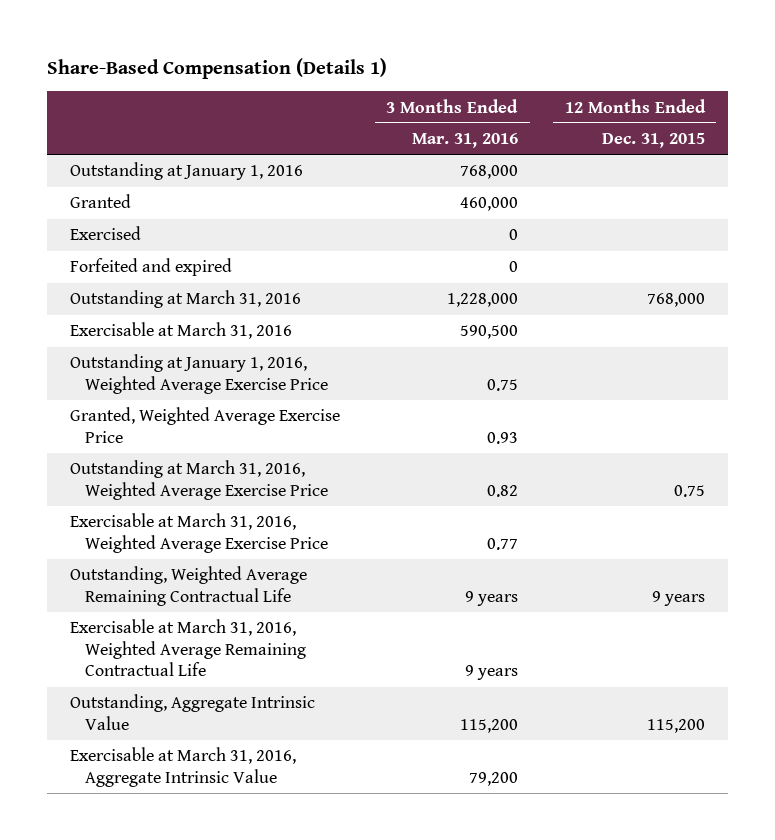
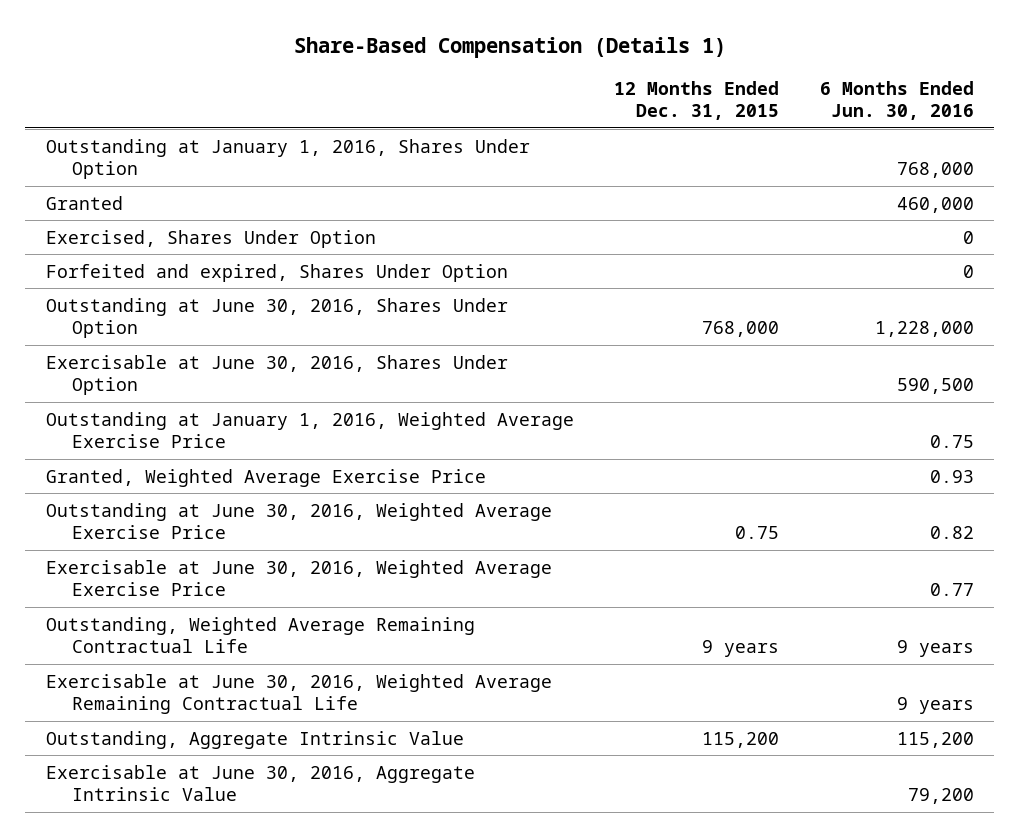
- | 3 Months Ended Mar. 31, 2016 | 12 Months Ended Dec. 31, 2015
+ | 12 Months Ended Dec. 31, 2015 | 6 Months Ended Jun. 30, 2016
- Outstanding at January 1, 2016 | 768,000 |
+ Outstanding at January 1, 2016, Shares Under Option | | 768,000
- Exercised | 0 |
- Forfeited and expired | 0 |
- Outstanding at March 31, 2016 | 1,228,000 | 768,000
- Exercisable at March 31, 2016 | 590,500 |
+ Exercised, Shares Under Option | | 0
+ Forfeited and expired, Shares Under Option | | 0
+ Outstanding at June 30, 2016, Shares Under Option | 768,000 | 1,228,000
+ Exercisable at June 30, 2016, Shares Under Option | | 590,500
- Outstanding at March 31, 2016, Weighted Average Exercise Price | 0.82 | 0.75
- Exercisable at March 31, 2016, Weighted Average Exercise Price | 0.77 |
+ Outstanding at June 30, 2016, Weighted Average Exercise Price | 0.75 | 0.82
+ Exercisable at June 30, 2016, Weighted Average Exercise Price | | 0.77
- Exercisable at March 31, 2016, Weighted Average Remaining Contractual Life | 9 years |
+ Exercisable at June 30, 2016, Weighted Average Remaining Contractual Life | | 9 years
- Exercisable at March 31, 2016, Aggregate Intrinsic Value | 79,200 |
+ Exercisable at June 30, 2016, Aggregate Intrinsic Value | | 79,200

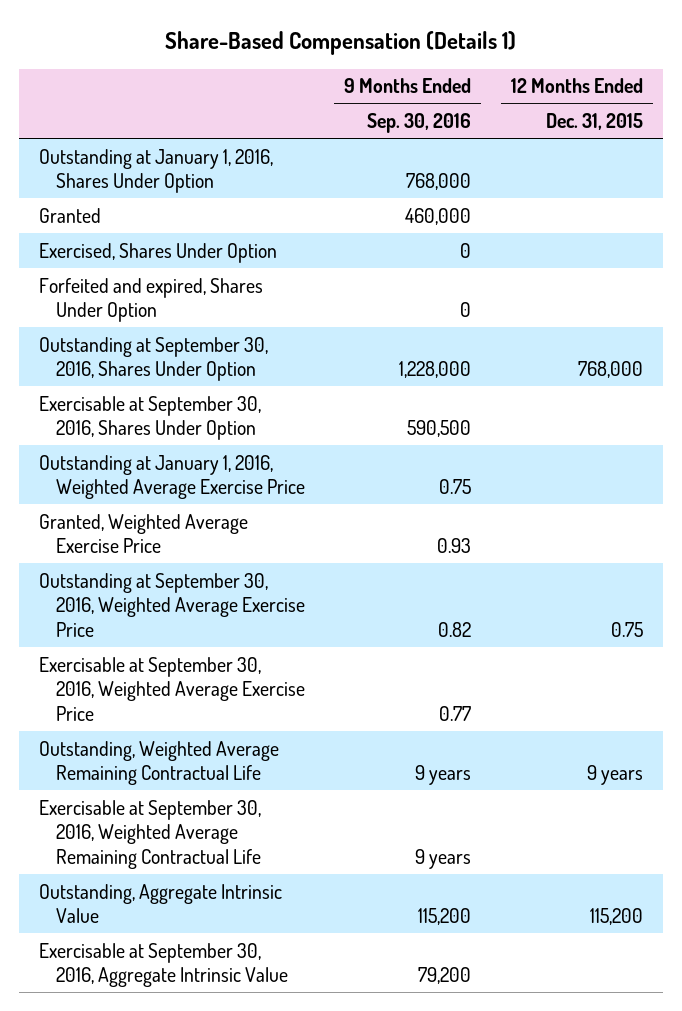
- | 12 Months Ended Dec. 31, 2015 | 6 Months Ended Jun. 30, 2016
+ | 9 Months Ended Sep. 30, 2016 | 12 Months Ended Dec. 31, 2015
- Outstanding at June 30, 2016, Shares Under Option | 768,000 | 1,228,000
- Exercisable at June 30, 2016, Shares Under Option | | 590,500
+ Outstanding at September 30, 2016, Shares Under Option | 1,228,000 | 768,000
+ Exercisable at September 30, 2016, Shares Under Option | 590,500 |
- Outstanding at June 30, 2016, Weighted Average Exercise Price | 0.75 | 0.82
- Exercisable at June 30, 2016, Weighted Average Exercise Price | | 0.77
+ Outstanding at September 30, 2016, Weighted Average Exercise Price | 0.82 | 0.75
+ Exercisable at September 30, 2016, Weighted Average Exercise Price | 0.77 |
- Exercisable at June 30, 2016, Weighted Average Remaining Contractual Life | | 9 years
+ Exercisable at September 30, 2016, Weighted Average Remaining Contractual Life | 9 years |
- Exercisable at June 30, 2016, Aggregate Intrinsic Value | | 79,200
+ Exercisable at September 30, 2016, Aggregate Intrinsic Value | 79,200 |

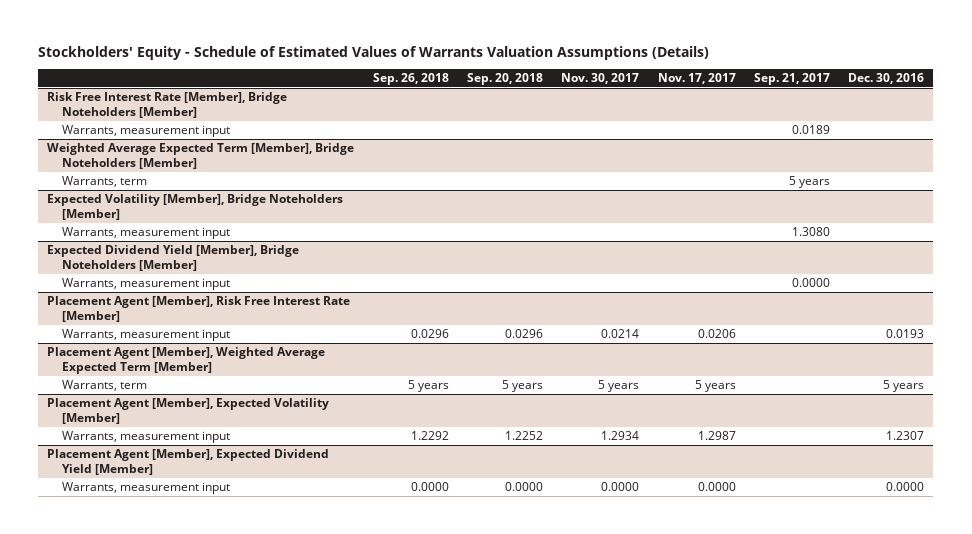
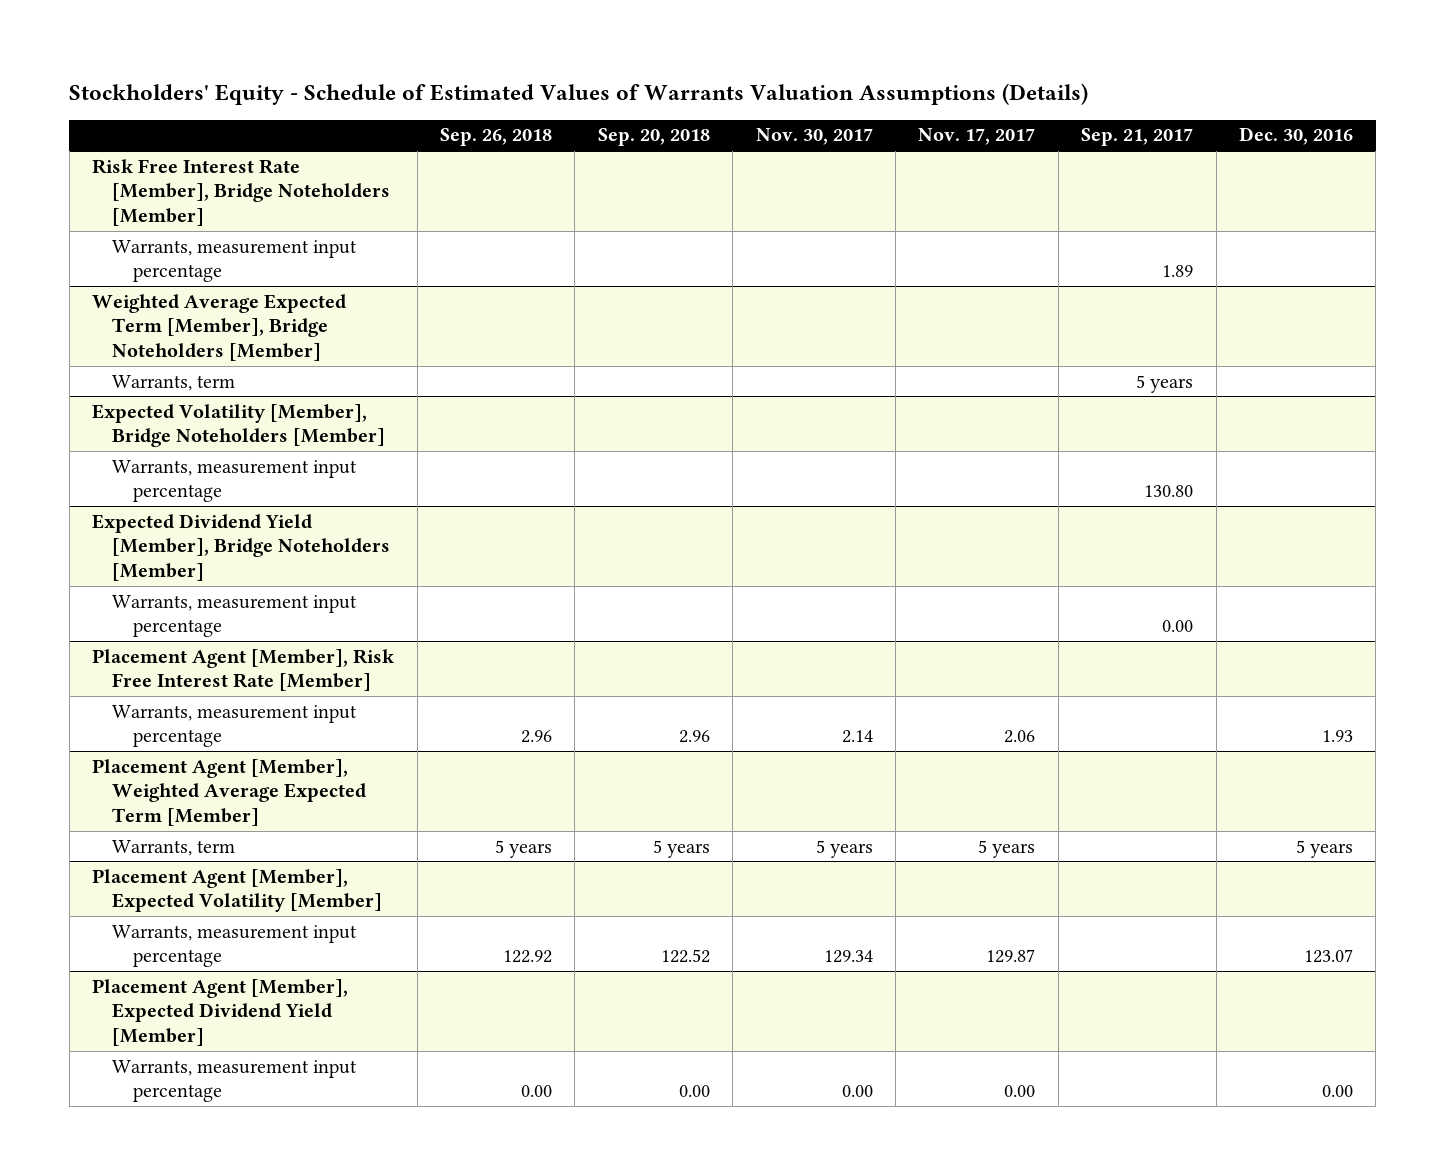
@ Risk Free Interest Rate [Member], Bridge Noteholders [Member]
- Warrants, measurement input | | | | | 0.0189 |
+ Warrants, measurement input percentage | | | | | 1.89 |
@ Expected Volatility [Member], Bridge Noteholders [Member]
- Warrants, measurement input | | | | | 1.3080 |
+ Warrants, measurement input percentage | | | | | 130.80 |
@ Expected Dividend Yield [Member], Bridge Noteholders [Member]
- Warrants, measurement input | | | | | 0.0000 |
+ Warrants, measurement input percentage | | | | | 0.00 |
@ Placement Agent [Member], Risk Free Interest Rate [Member]
- Warrants, measurement input | 0.0296 | 0.0296 | 0.0214 | 0.0206 | | 0.0193
+ Warrants, measurement input percentage | 2.96 | 2.96 | 2.14 | 2.06 | | 1.93
@ Placement Agent [Member], Expected Volatility [Member]
- Warrants, measurement input | 1.2292 | 1.2252 | 1.2934 | 1.2987 | | 1.2307
+ Warrants, measurement input percentage | 122.92 | 122.52 | 129.34 | 129.87 | | 123.07
@ Placement Agent [Member], Expected Dividend Yield [Member]
- Warrants, measurement input | 0.0000 | 0.0000 | 0.0000 | 0.0000 | | 0.0000
+ Warrants, measurement input percentage | 0.00 | 0.00 | 0.00 | 0.00 | | 0.00

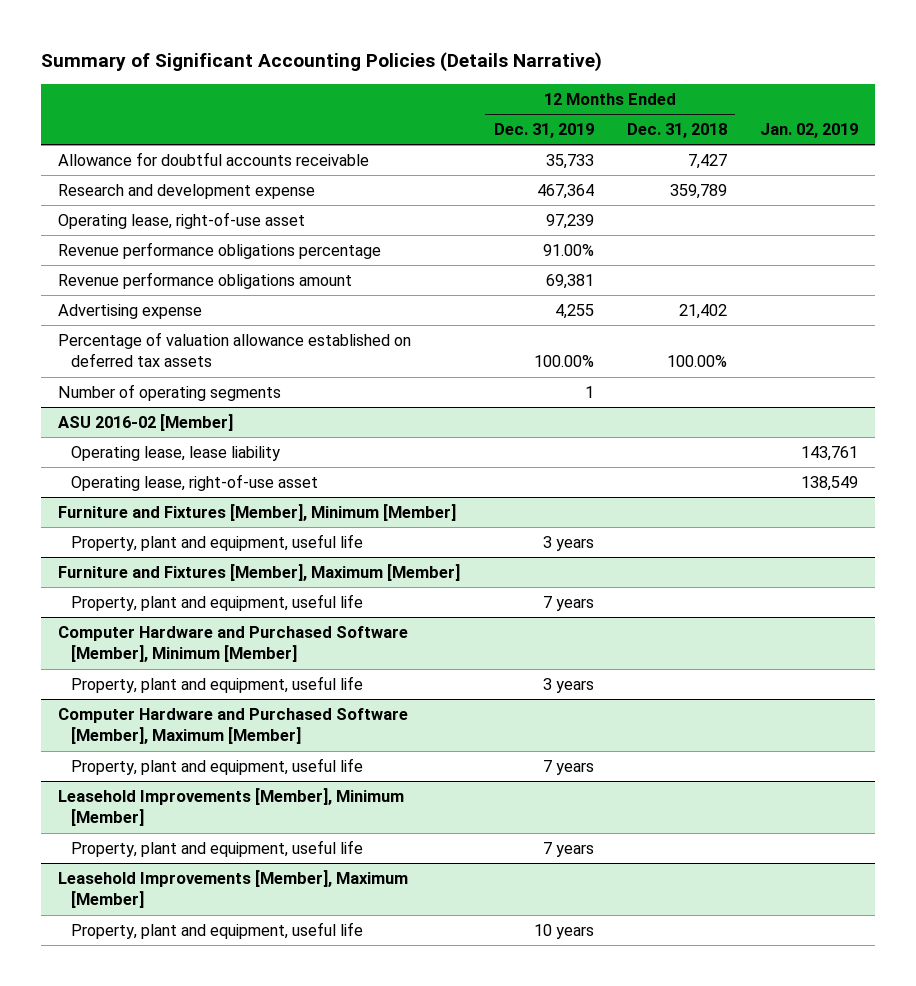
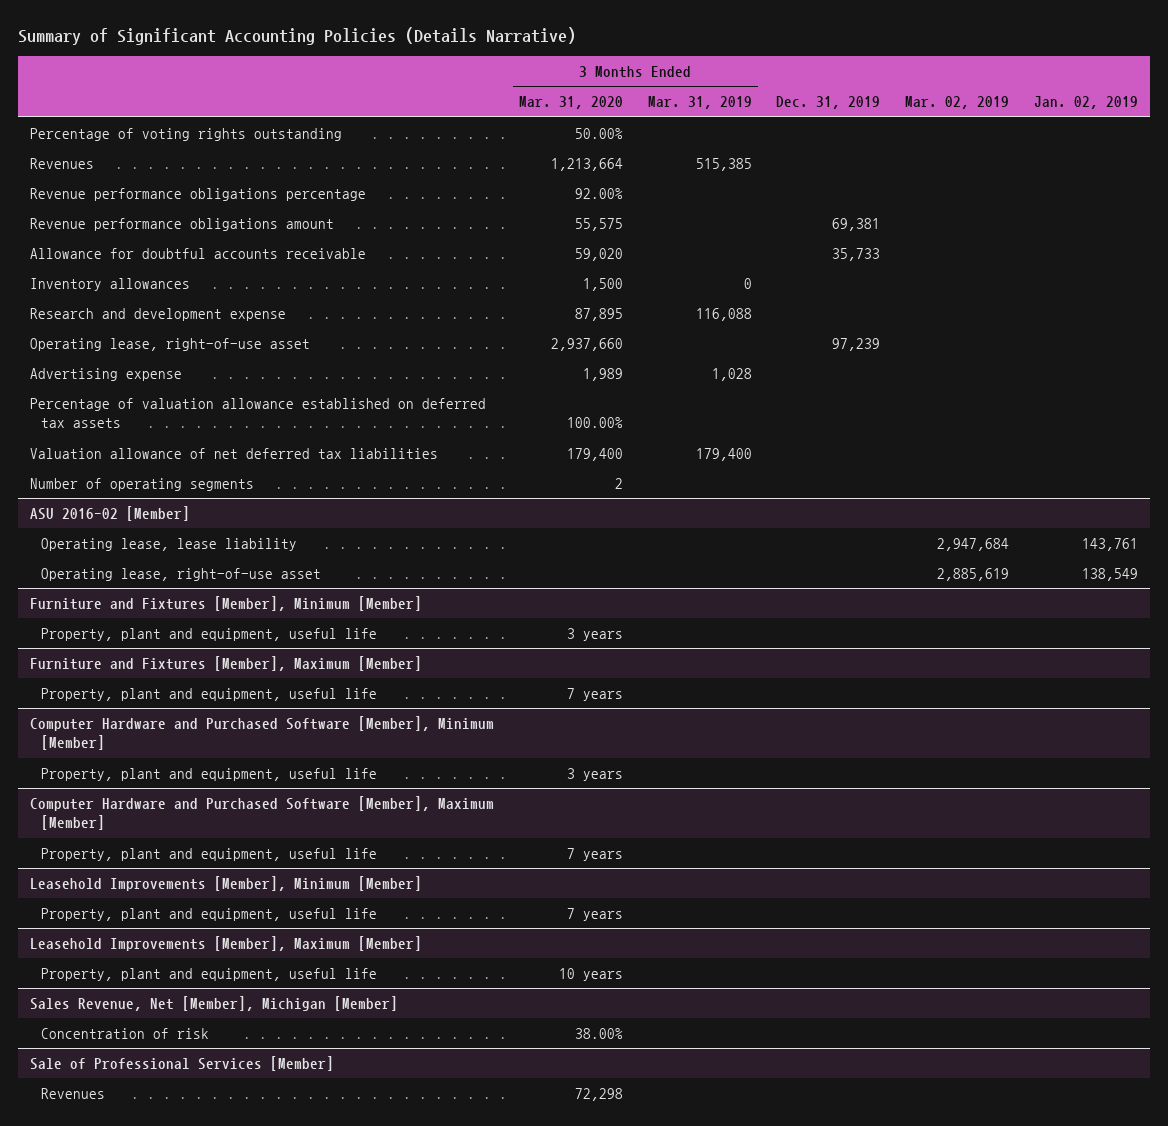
- | 12 Months Ended Dec. 31, 2019 | 12 Months Ended Dec. 31, 2018 | Jan. 02, 2019
+ | 3 Months Ended Mar. 31, 2020 | 3 Months Ended Mar. 31, 2019 | Dec. 31, 2019 | Mar. 02, 2019 | Jan. 02, 2019
+ Percentage of voting rights outstanding | 50.00% | | | |
+ Revenues | 1,213,664 | 515,385 | | |
moved up: Revenue performance obligations percentage | 92.00% | | | |
moved up: Revenue performance obligations amount | 55,575 | | 69,381 | |
+ Inventory allowances | 1,500 | 0 | | |
+ Valuation allowance of net deferred tax liabilities | 179,400 | 179,400 | | |
+ Sales Revenue, Net [Member], Michigan [Member]
+ Concentration of risk | 38.00% | | | |
+ Sale of Professional Services [Member]
+ Revenues | 72,298 | | | |

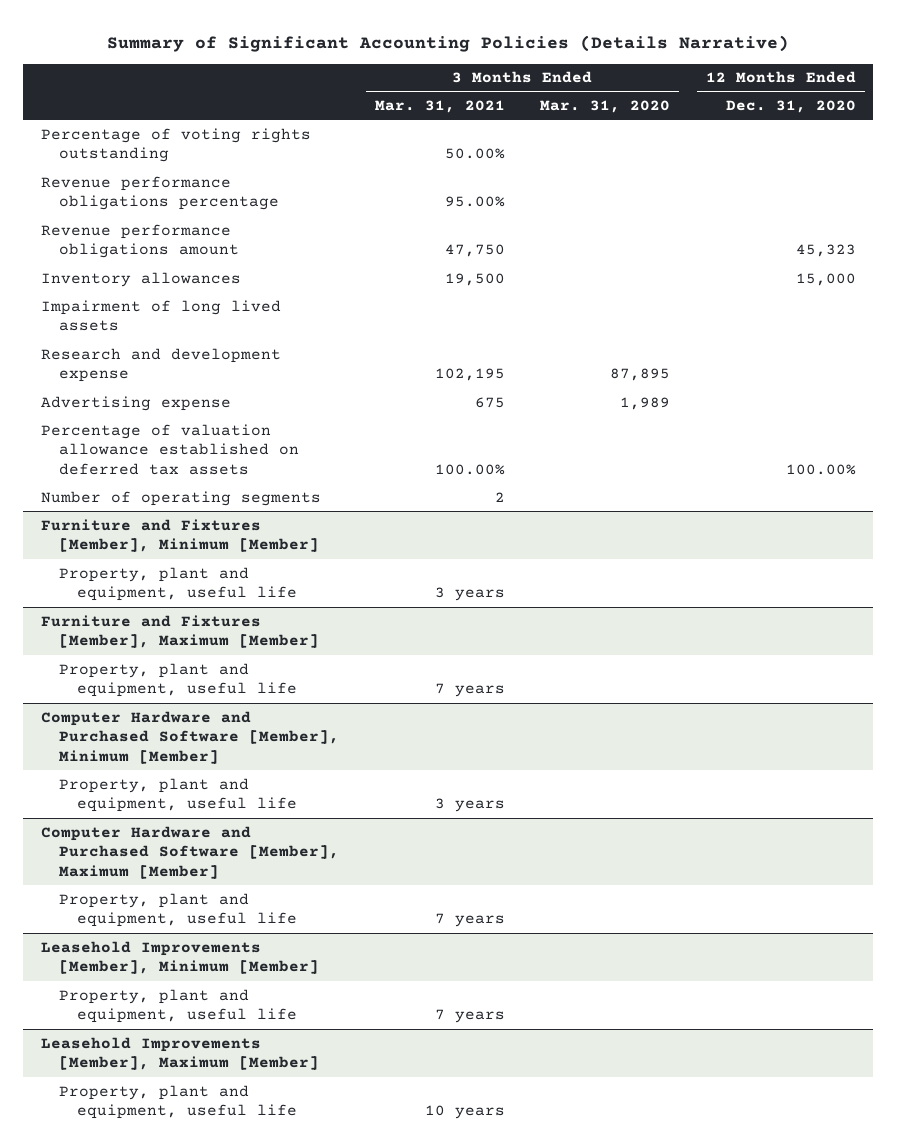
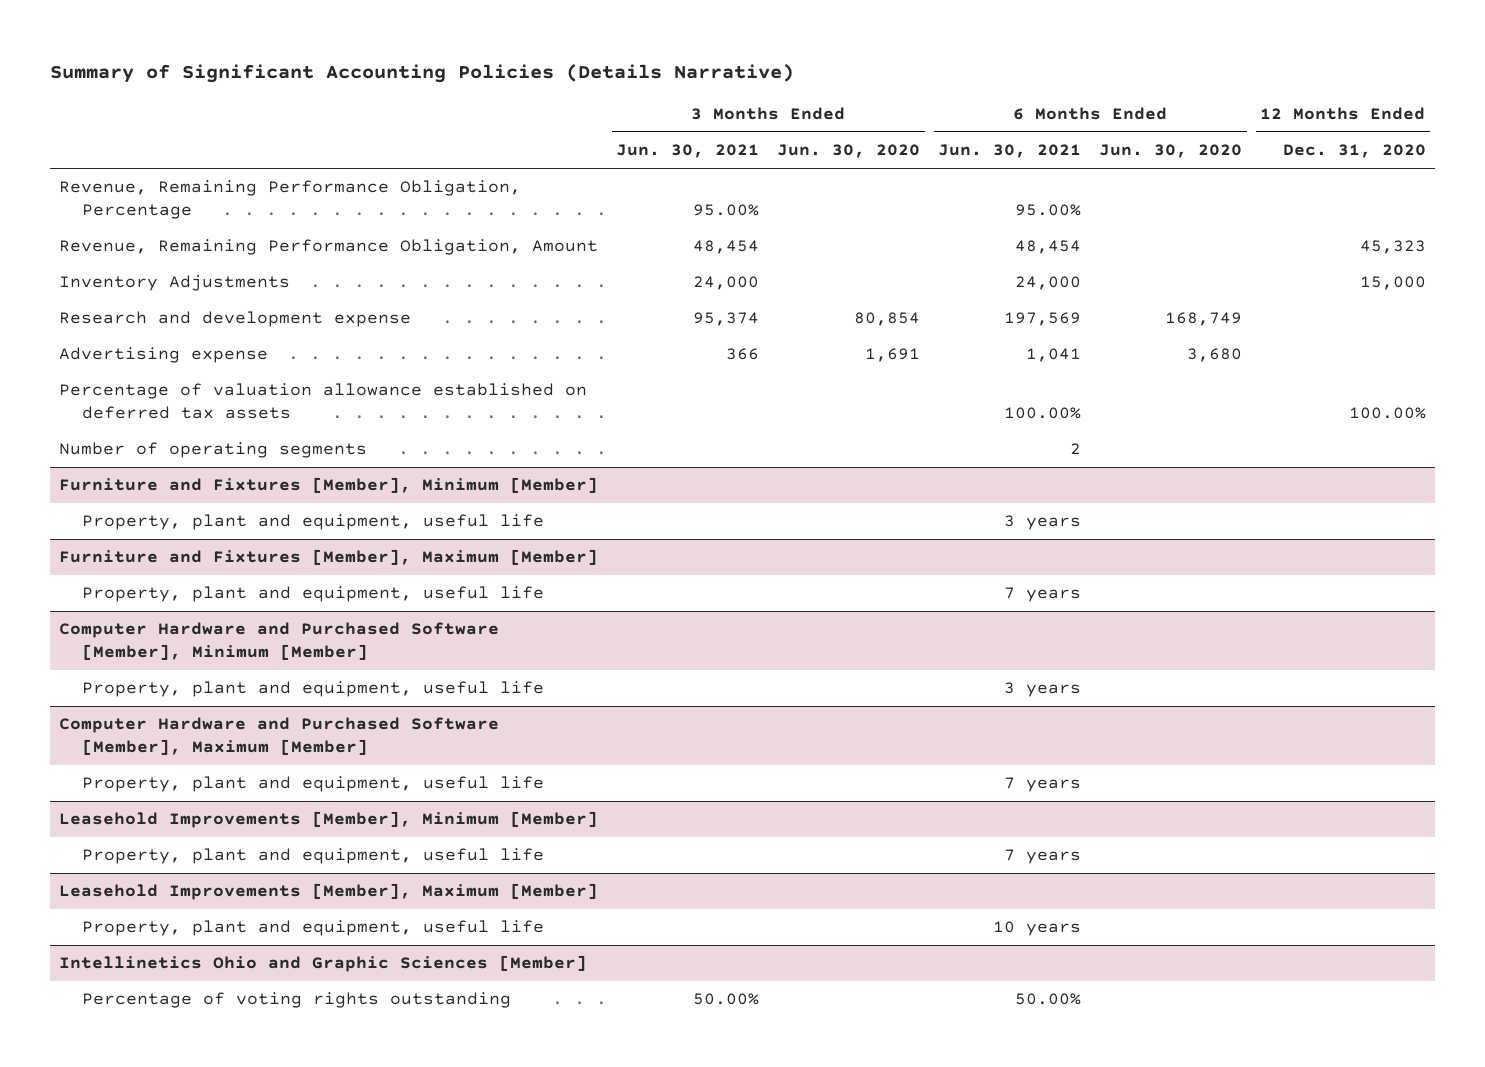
- | 3 Months Ended Mar. 31, 2021 | 3 Months Ended Mar. 31, 2020 | 12 Months Ended Dec. 31, 2020
+ | 3 Months Ended Jun. 30, 2021 | 3 Months Ended Jun. 30, 2020 | 6 Months Ended Jun. 30, 2021 | 6 Months Ended Jun. 30, 2020 | 12 Months Ended Dec. 31, 2020
- Percentage of voting rights outstanding | 50.00% | |
- Revenue performance obligations percentage | 95.00% | |
- Revenue performance obligations amount | 47,750 | | 45,323
- Inventory allowances | 19,500 | | 15,000
- Impairment of long lived assets
+ Revenue, Remaining Performance Obligation, Percentage | 95.00% | | 95.00% | |
+ Revenue, Remaining Performance Obligation, Amount | 48,454 | | 48,454 | | 45,323
+ Inventory Adjustments | 24,000 | | 24,000 | | 15,000
+ Intellinetics Ohio and Graphic Sciences [Member]
+ Percentage of voting rights outstanding | 50.00% | | 50.00% | |

